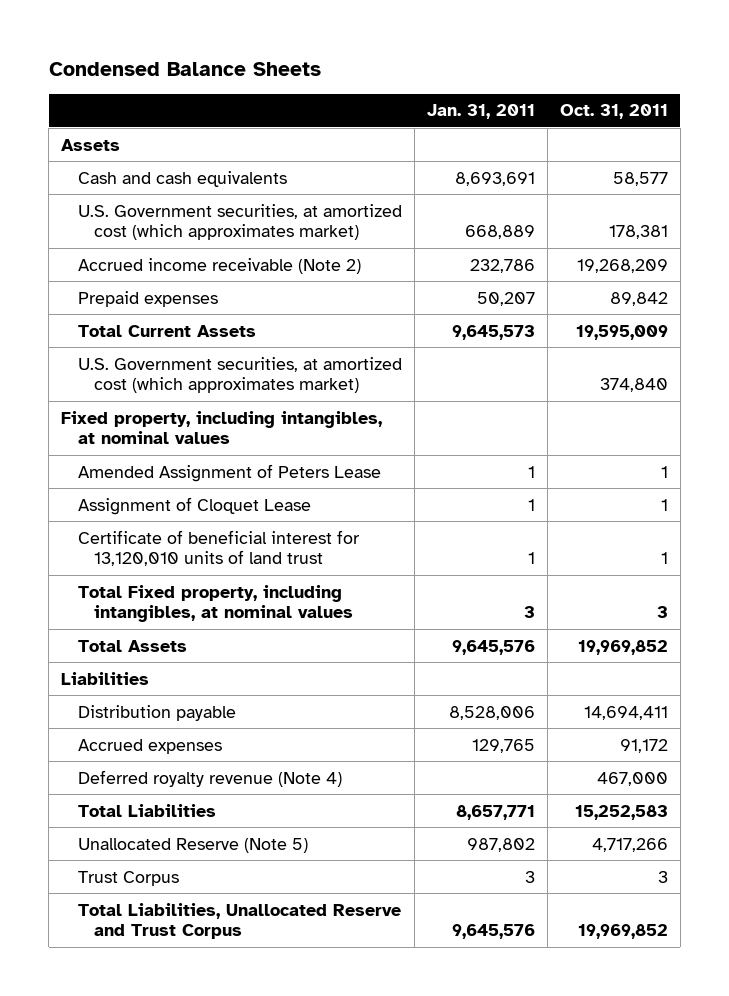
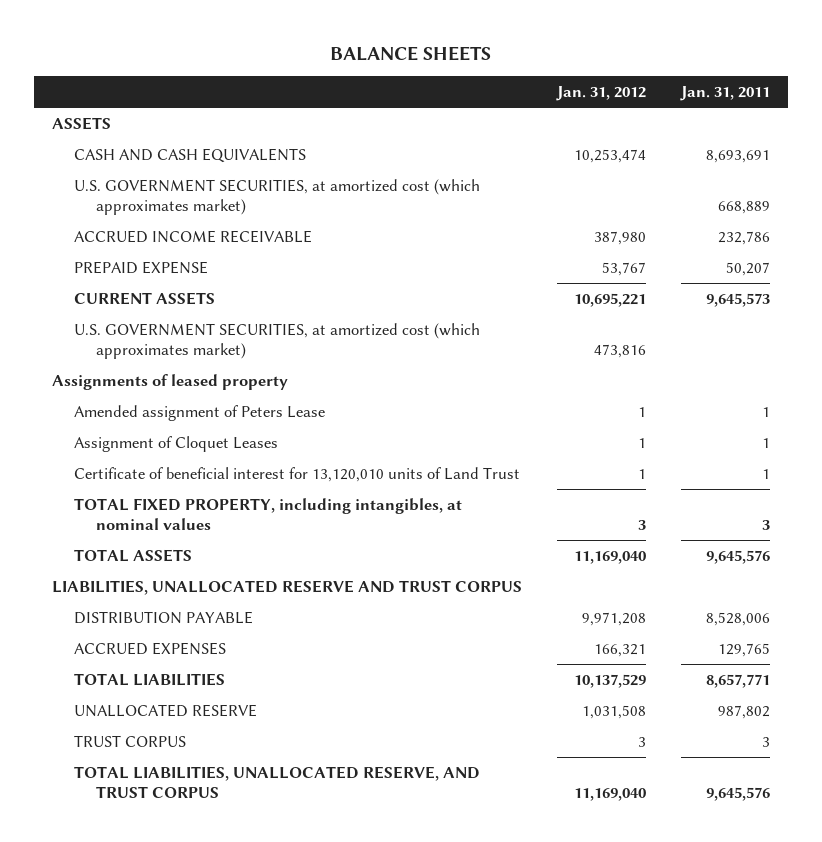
- Condensed Balance Sheets
+ BALANCE SHEETS
- | Jan. 31, 2011 | Oct. 31, 2011
+ | Jan. 31, 2012 | Jan. 31, 2011
- Assets
- Cash and cash equivalents | 8,693,691 | 58,577
- U.S. Government securities, at amortized cost (which approximates market) | 668,889 | 178,381
- Accrued income receivable (Note 2) | 232,786 | 19,268,209
- Prepaid expenses | 50,207 | 89,842
- Total Current Assets | 9,645,573 | 19,595,009
- U.S. Government securities, at amortized cost (which approximates market) | | 374,840
- Fixed property, including intangibles, at nominal values
- Amended Assignment of Peters Lease | 1 | 1
- Assignment of Cloquet Lease | 1 | 1
- Certificate of beneficial interest for 13,120,010 units of land trust | 1 | 1
- Total Fixed property, including intangibles, at nominal values | 3 | 3
- Total Assets | 9,645,576 | 19,969,852
- Liabilities
- Distribution payable | 8,528,006 | 14,694,411
- Accrued expenses | 129,765 | 91,172
- Deferred royalty revenue (Note 4) | | 467,000
- Total Liabilities | 8,657,771 | 15,252,583
- Unallocated Reserve (Note 5) | 987,802 | 4,717,266
- Trust Corpus | 3 | 3
- Total Liabilities, Unallocated Reserve and Trust Corpus | 9,645,576 | 19,969,852
+ ASSETS
+ CASH AND CASH EQUIVALENTS | 10,253,474 | 8,693,691
+ U.S. GOVERNMENT SECURITIES, at amortized cost (which approximates market) | | 668,889
+ ACCRUED INCOME RECEIVABLE | 387,980 | 232,786
+ PREPAID EXPENSE | 53,767 | 50,207
+ CURRENT ASSETS | 10,695,221 | 9,645,573
+ U.S. GOVERNMENT SECURITIES, at amortized cost (which approximates market) | 473,816 |
+ Assignments of leased property
+ Amended assignment of Peters Lease | 1 | 1
+ Assignment of Cloquet Leases | 1 | 1
+ Certificate of beneficial interest for 13,120,010 units of Land Trust | 1 | 1
+ TOTAL FIXED PROPERTY, including intangibles, at nominal values | 3 | 3
+ TOTAL ASSETS | 11,169,040 | 9,645,576
+ LIABILITIES, UNALLOCATED RESERVE AND TRUST CORPUS
+ DISTRIBUTION PAYABLE | 9,971,208 | 8,528,006
+ ACCRUED EXPENSES | 166,321 | 129,765
+ TOTAL LIABILITIES | 10,137,529 | 8,657,771
+ UNALLOCATED RESERVE | 1,031,508 | 987,802
+ TRUST CORPUS | 3 | 3
+ TOTAL LIABILITIES, UNALLOCATED RESERVE, AND TRUST CORPUS | 11,169,040 | 9,645,576

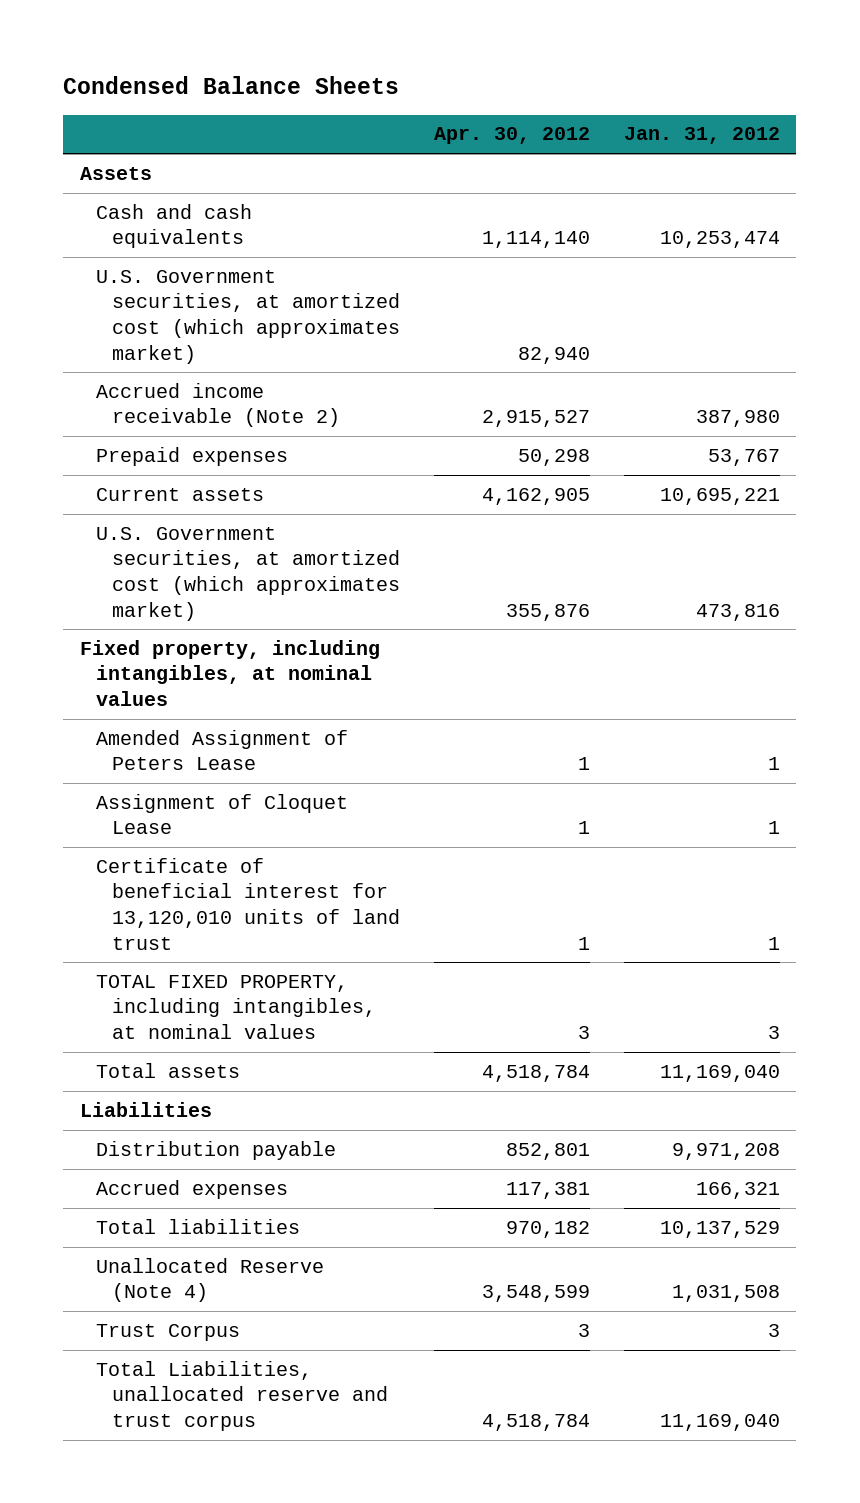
- BALANCE SHEETS
+ Condensed Balance Sheets
- | Jan. 31, 2012 | Jan. 31, 2011
+ | Apr. 30, 2012 | Jan. 31, 2012
- ASSETS
- CASH AND CASH EQUIVALENTS | 10,253,474 | 8,693,691
- U.S. GOVERNMENT SECURITIES, at amortized cost (which approximates market) | | 668,889
- ACCRUED INCOME RECEIVABLE | 387,980 | 232,786
- PREPAID EXPENSE | 53,767 | 50,207
- CURRENT ASSETS | 10,695,221 | 9,645,573
- U.S. GOVERNMENT SECURITIES, at amortized cost (which approximates market) | 473,816 |
- Assignments of leased property
- Amended assignment of Peters Lease | 1 | 1
- Assignment of Cloquet Leases | 1 | 1
- Certificate of beneficial interest for 13,120,010 units of Land Trust | 1 | 1
+ Assets
+ Cash and cash equivalents | 1,114,140 | 10,253,474
+ U.S. Government securities, at amortized cost (which approximates market) | 82,940 |
+ Accrued income receivable (Note 2) | 2,915,527 | 387,980
+ Prepaid expenses | 50,298 | 53,767
+ Current assets | 4,162,905 | 10,695,221
+ U.S. Government securities, at amortized cost (which approximates market) | 355,876 | 473,816
+ Fixed property, including intangibles, at nominal values
+ Amended Assignment of Peters Lease | 1 | 1
+ Assignment of Cloquet Lease | 1 | 1
+ Certificate of beneficial interest for 13,120,010 units of land trust | 1 | 1
- TOTAL ASSETS | 11,169,040 | 9,645,576
- LIABILITIES, UNALLOCATED RESERVE AND TRUST CORPUS
- DISTRIBUTION PAYABLE | 9,971,208 | 8,528,006
- ACCRUED EXPENSES | 166,321 | 129,765
- TOTAL LIABILITIES | 10,137,529 | 8,657,771
- UNALLOCATED RESERVE | 1,031,508 | 987,802
- TRUST CORPUS | 3 | 3
- TOTAL LIABILITIES, UNALLOCATED RESERVE, AND TRUST CORPUS | 11,169,040 | 9,645,576
+ Total assets | 4,518,784 | 11,169,040
+ Liabilities
+ Distribution payable | 852,801 | 9,971,208
+ Accrued expenses | 117,381 | 166,321
+ Total liabilities | 970,182 | 10,137,529
+ Unallocated Reserve (Note 4) | 3,548,599 | 1,031,508
+ Trust Corpus | 3 | 3
+ Total Liabilities, unallocated reserve and trust corpus | 4,518,784 | 11,169,040

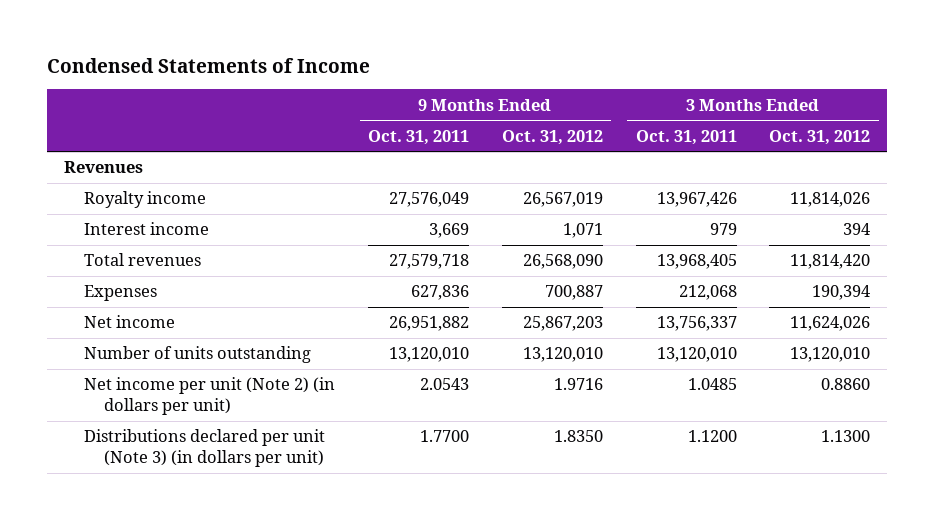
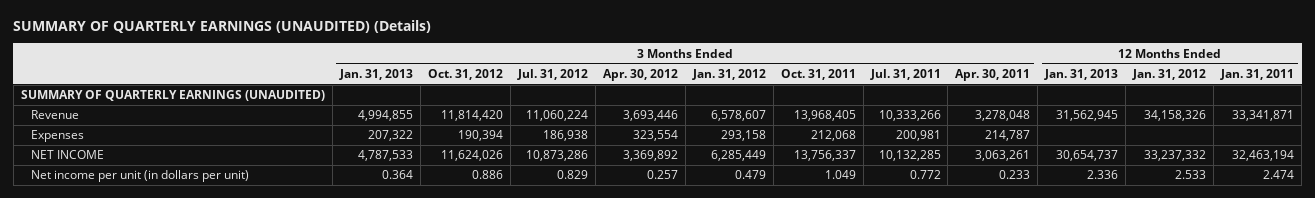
- Condensed Statements of Income
+ SUMMARY OF QUARTERLY EARNINGS (UNAUDITED) (Details)
- | 9 Months Ended Oct. 31, 2011 | 9 Months Ended Oct. 31, 2012 | 3 Months Ended Oct. 31, 2011 | 3 Months Ended Oct. 31, 2012
+ | 3 Months Ended Jan. 31, 2013 | 3 Months Ended Oct. 31, 2012 | 3 Months Ended Jul. 31, 2012 | 3 Months Ended Apr. 30, 2012 | 3 Months Ended Jan. 31, 2012 | 3 Months Ended Oct. 31, 2011 | 3 Months Ended Jul. 31, 2011 | 3 Months Ended Apr. 30, 2011 | 12 Months Ended Jan. 31, 2013 | 12 Months Ended Jan. 31, 2012 | 12 Months Ended Jan. 31, 2011
- Revenues
- Royalty income | 27,576,049 | 26,567,019 | 13,967,426 | 11,814,026
- Interest income | 3,669 | 1,071 | 979 | 394
- Total revenues | 27,579,718 | 26,568,090 | 13,968,405 | 11,814,420
+ SUMMARY OF QUARTERLY EARNINGS (UNAUDITED)
+ Revenue | 4,994,855 | 11,814,420 | 11,060,224 | 3,693,446 | 6,578,607 | 13,968,405 | 10,333,266 | 3,278,048 | 31,562,945 | 34,158,326 | 33,341,871
- Net income | 26,951,882 | 25,867,203 | 13,756,337 | 11,624,026
- Number of units outstanding | 13,120,010 | 13,120,010 | 13,120,010 | 13,120,010
- Net income per unit (Note 2) (in dollars per unit) | 2.0543 | 1.9716 | 1.0485 | 0.8860
- Distributions declared per unit (Note 3) (in dollars per unit) | 1.7700 | 1.8350 | 1.1200 | 1.1300
+ NET INCOME | 4,787,533 | 11,624,026 | 10,873,286 | 3,369,892 | 6,285,449 | 13,756,337 | 10,132,285 | 3,063,261 | 30,654,737 | 33,237,332 | 32,463,194
+ Net income per unit (in dollars per unit) | 0.364 | 0.886 | 0.829 | 0.257 | 0.479 | 1.049 | 0.772 | 0.233 | 2.336 | 2.533 | 2.474

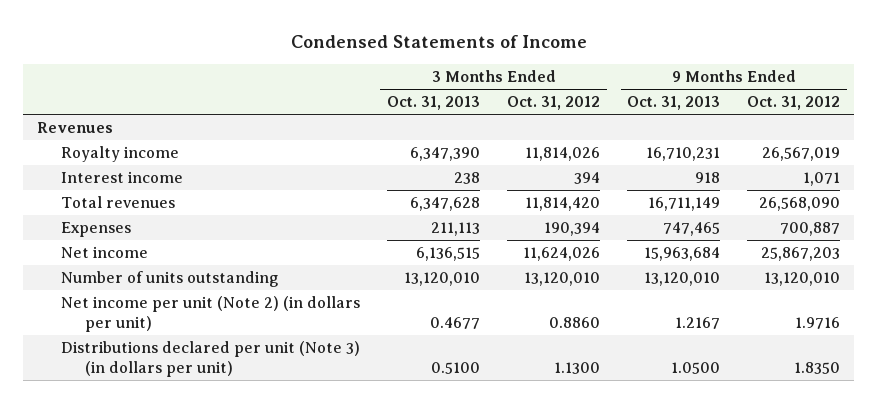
- SUMMARY OF QUARTERLY EARNINGS (UNAUDITED) (Details)
+ Condensed Statements of Income
- | 3 Months Ended Jan. 31, 2013 | 3 Months Ended Oct. 31, 2012 | 3 Months Ended Jul. 31, 2012 | 3 Months Ended Apr. 30, 2012 | 3 Months Ended Jan. 31, 2012 | 3 Months Ended Oct. 31, 2011 | 3 Months Ended Jul. 31, 2011 | 3 Months Ended Apr. 30, 2011 | 12 Months Ended Jan. 31, 2013 | 12 Months Ended Jan. 31, 2012 | 12 Months Ended Jan. 31, 2011
+ | 3 Months Ended Oct. 31, 2013 | 3 Months Ended Oct. 31, 2012 | 9 Months Ended Oct. 31, 2013 | 9 Months Ended Oct. 31, 2012
- SUMMARY OF QUARTERLY EARNINGS (UNAUDITED)
- Revenue | 4,994,855 | 11,814,420 | 11,060,224 | 3,693,446 | 6,578,607 | 13,968,405 | 10,333,266 | 3,278,048 | 31,562,945 | 34,158,326 | 33,341,871
+ Revenues
+ Royalty income | 6,347,390 | 11,814,026 | 16,710,231 | 26,567,019
+ Interest income | 238 | 394 | 918 | 1,071
+ Total revenues | 6,347,628 | 11,814,420 | 16,711,149 | 26,568,090
- NET INCOME | 4,787,533 | 11,624,026 | 10,873,286 | 3,369,892 | 6,285,449 | 13,756,337 | 10,132,285 | 3,063,261 | 30,654,737 | 33,237,332 | 32,463,194
- Net income per unit (in dollars per unit) | 0.364 | 0.886 | 0.829 | 0.257 | 0.479 | 1.049 | 0.772 | 0.233 | 2.336 | 2.533 | 2.474
+ Net income | 6,136,515 | 11,624,026 | 15,963,684 | 25,867,203
+ Number of units outstanding | 13,120,010 | 13,120,010 | 13,120,010 | 13,120,010
+ Net income per unit (Note 2) (in dollars per unit) | 0.4677 | 0.8860 | 1.2167 | 1.9716
+ Distributions declared per unit (Note 3) (in dollars per unit) | 0.5100 | 1.1300 | 1.0500 | 1.8350

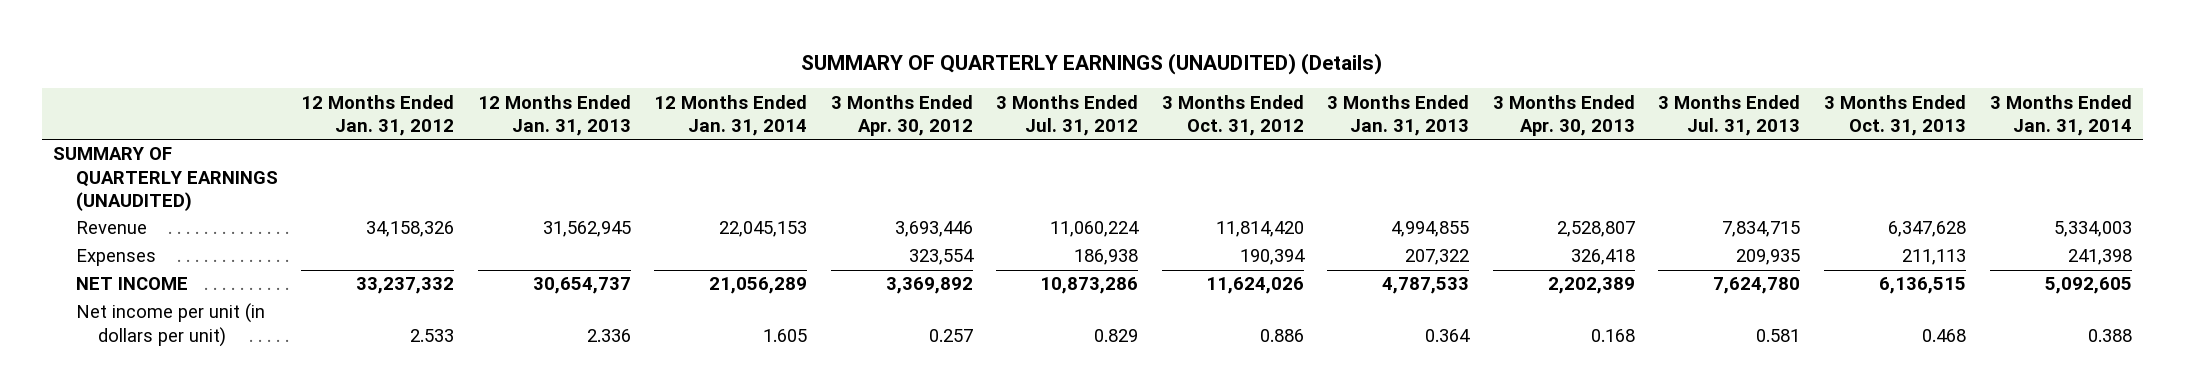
- Condensed Statements of Income
+ SUMMARY OF QUARTERLY EARNINGS (UNAUDITED) (Details)
- | 3 Months Ended Oct. 31, 2013 | 3 Months Ended Oct. 31, 2012 | 9 Months Ended Oct. 31, 2013 | 9 Months Ended Oct. 31, 2012
+ | 12 Months Ended Jan. 31, 2012 | 12 Months Ended Jan. 31, 2013 | 12 Months Ended Jan. 31, 2014 | 3 Months Ended Apr. 30, 2012 | 3 Months Ended Jul. 31, 2012 | 3 Months Ended Oct. 31, 2012 | 3 Months Ended Jan. 31, 2013 | 3 Months Ended Apr. 30, 2013 | 3 Months Ended Jul. 31, 2013 | 3 Months Ended Oct. 31, 2013 | 3 Months Ended Jan. 31, 2014
- Revenues
- Royalty income | 6,347,390 | 11,814,026 | 16,710,231 | 26,567,019
- Interest income | 238 | 394 | 918 | 1,071
- Total revenues | 6,347,628 | 11,814,420 | 16,711,149 | 26,568,090
+ SUMMARY OF QUARTERLY EARNINGS (UNAUDITED)
+ Revenue | 34,158,326 | 31,562,945 | 22,045,153 | 3,693,446 | 11,060,224 | 11,814,420 | 4,994,855 | 2,528,807 | 7,834,715 | 6,347,628 | 5,334,003
- Net income | 6,136,515 | 11,624,026 | 15,963,684 | 25,867,203
- Number of units outstanding | 13,120,010 | 13,120,010 | 13,120,010 | 13,120,010
- Net income per unit (Note 2) (in dollars per unit) | 0.4677 | 0.8860 | 1.2167 | 1.9716
- Distributions declared per unit (Note 3) (in dollars per unit) | 0.5100 | 1.1300 | 1.0500 | 1.8350
+ NET INCOME | 33,237,332 | 30,654,737 | 21,056,289 | 3,369,892 | 10,873,286 | 11,624,026 | 4,787,533 | 2,202,389 | 7,624,780 | 6,136,515 | 5,092,605
+ Net income per unit (in dollars per unit) | 2.533 | 2.336 | 1.605 | 0.257 | 0.829 | 0.886 | 0.364 | 0.168 | 0.581 | 0.468 | 0.388

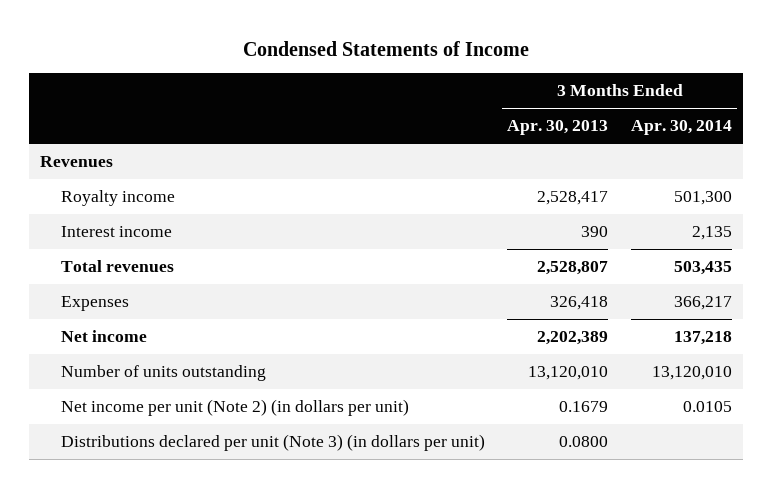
- SUMMARY OF QUARTERLY EARNINGS (UNAUDITED) (Details)
+ Condensed Statements of Income
- | 12 Months Ended Jan. 31, 2012 | 12 Months Ended Jan. 31, 2013 | 12 Months Ended Jan. 31, 2014 | 3 Months Ended Apr. 30, 2012 | 3 Months Ended Jul. 31, 2012 | 3 Months Ended Oct. 31, 2012 | 3 Months Ended Jan. 31, 2013 | 3 Months Ended Apr. 30, 2013 | 3 Months Ended Jul. 31, 2013 | 3 Months Ended Oct. 31, 2013 | 3 Months Ended Jan. 31, 2014
+ | 3 Months Ended Apr. 30, 2013 | 3 Months Ended Apr. 30, 2014
- SUMMARY OF QUARTERLY EARNINGS (UNAUDITED)
- Revenue | 34,158,326 | 31,562,945 | 22,045,153 | 3,693,446 | 11,060,224 | 11,814,420 | 4,994,855 | 2,528,807 | 7,834,715 | 6,347,628 | 5,334,003
+ Revenues
+ Royalty income | 2,528,417 | 501,300
+ Interest income | 390 | 2,135
+ Total revenues | 2,528,807 | 503,435
- NET INCOME | 33,237,332 | 30,654,737 | 21,056,289 | 3,369,892 | 10,873,286 | 11,624,026 | 4,787,533 | 2,202,389 | 7,624,780 | 6,136,515 | 5,092,605
- Net income per unit (in dollars per unit) | 2.533 | 2.336 | 1.605 | 0.257 | 0.829 | 0.886 | 0.364 | 0.168 | 0.581 | 0.468 | 0.388
+ Net income | 2,202,389 | 137,218
+ Number of units outstanding | 13,120,010 | 13,120,010
+ Net income per unit (Note 2) (in dollars per unit) | 0.1679 | 0.0105
+ Distributions declared per unit (Note 3) (in dollars per unit) | 0.0800 |

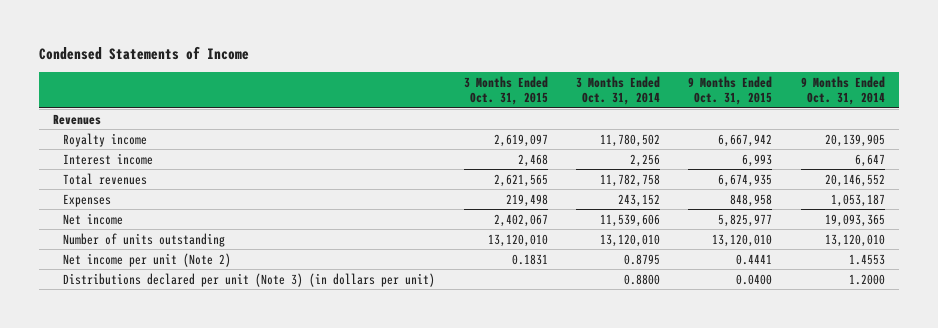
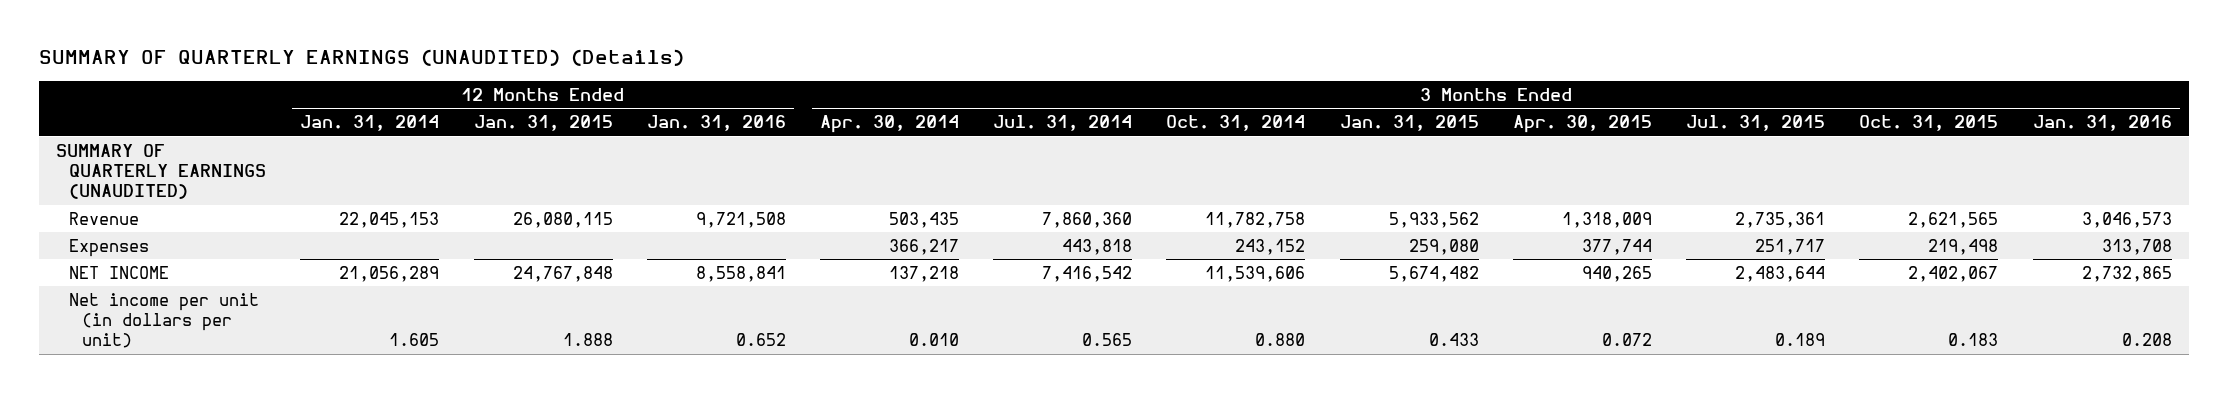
- Condensed Statements of Income
+ SUMMARY OF QUARTERLY EARNINGS (UNAUDITED) (Details)
- | 3 Months Ended Oct. 31, 2015 | 3 Months Ended Oct. 31, 2014 | 9 Months Ended Oct. 31, 2015 | 9 Months Ended Oct. 31, 2014
+ | 12 Months Ended Jan. 31, 2014 | 12 Months Ended Jan. 31, 2015 | 12 Months Ended Jan. 31, 2016 | 3 Months Ended Apr. 30, 2014 | 3 Months Ended Jul. 31, 2014 | 3 Months Ended Oct. 31, 2014 | 3 Months Ended Jan. 31, 2015 | 3 Months Ended Apr. 30, 2015 | 3 Months Ended Jul. 31, 2015 | 3 Months Ended Oct. 31, 2015 | 3 Months Ended Jan. 31, 2016
- Revenues
- Royalty income | 2,619,097 | 11,780,502 | 6,667,942 | 20,139,905
- Interest income | 2,468 | 2,256 | 6,993 | 6,647
- Total revenues | 2,621,565 | 11,782,758 | 6,674,935 | 20,146,552
+ SUMMARY OF QUARTERLY EARNINGS (UNAUDITED)
+ Revenue | 22,045,153 | 26,080,115 | 9,721,508 | 503,435 | 7,860,360 | 11,782,758 | 5,933,562 | 1,318,009 | 2,735,361 | 2,621,565 | 3,046,573
- Net income | 2,402,067 | 11,539,606 | 5,825,977 | 19,093,365
- Number of units outstanding | 13,120,010 | 13,120,010 | 13,120,010 | 13,120,010
- Net income per unit (Note 2) | 0.1831 | 0.8795 | 0.4441 | 1.4553
- Distributions declared per unit (Note 3) (in dollars per unit) | | 0.8800 | 0.0400 | 1.2000
+ NET INCOME | 21,056,289 | 24,767,848 | 8,558,841 | 137,218 | 7,416,542 | 11,539,606 | 5,674,482 | 940,265 | 2,483,644 | 2,402,067 | 2,732,865
+ Net income per unit (in dollars per unit) | 1.605 | 1.888 | 0.652 | 0.010 | 0.565 | 0.880 | 0.433 | 0.072 | 0.189 | 0.183 | 0.208

